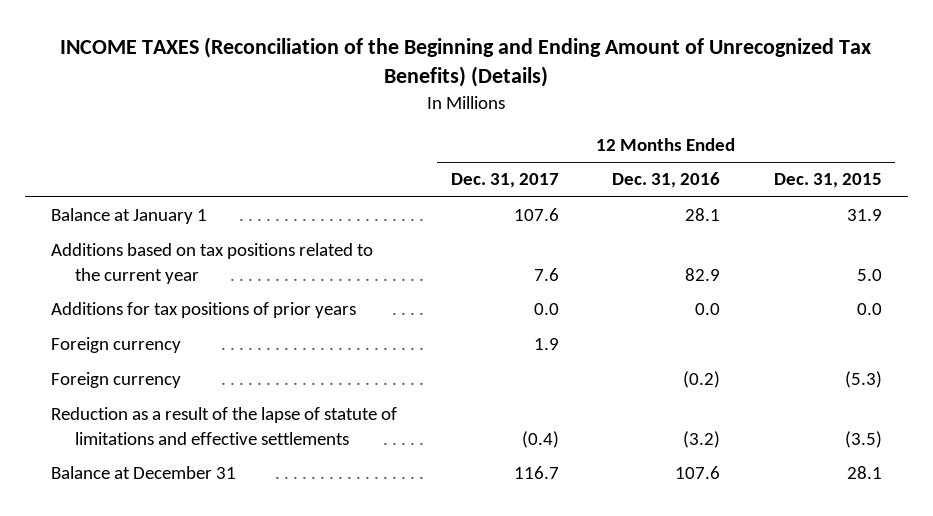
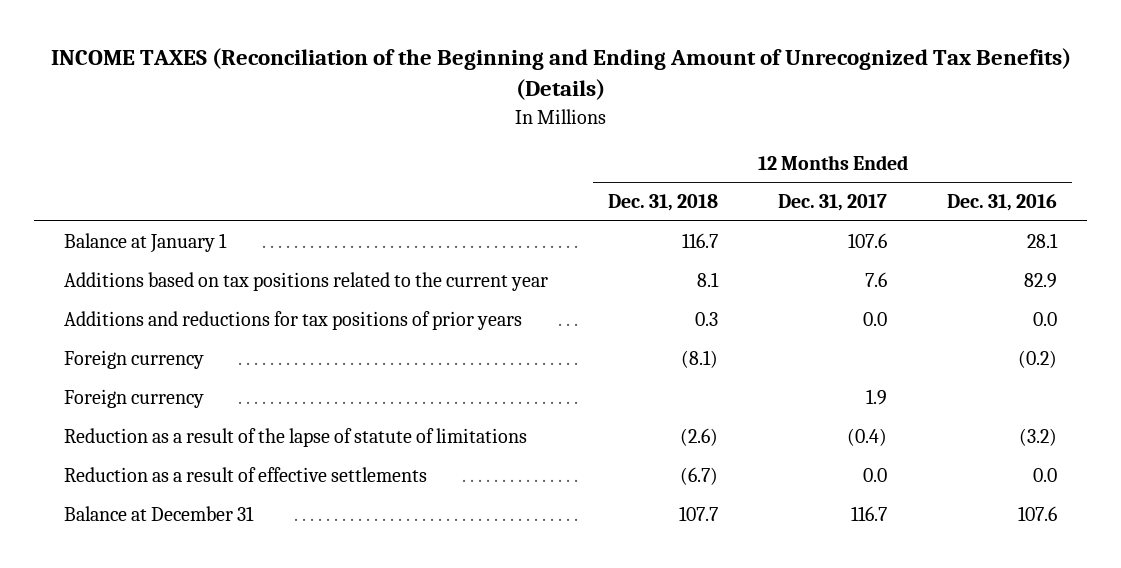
- | 12 Months Ended Dec. 31, 2017 | 12 Months Ended Dec. 31, 2016 | 12 Months Ended Dec. 31, 2015
+ | 12 Months Ended Dec. 31, 2018 | 12 Months Ended Dec. 31, 2017 | 12 Months Ended Dec. 31, 2016
- Additions for tax positions of prior years | 0.0 | 0.0 | 0.0
+ Additions and reductions for tax positions of prior years | 0.3 | 0.0 | 0.0
- Reduction as a result of the lapse of statute of limitations and effective settlements | (0.4) | (3.2) | (3.5)
moved down: Foreign currency | | 1.9 |
+ Reduction as a result of the lapse of statute of limitations | (2.6) | (0.4) | (3.2)
+ Reduction as a result of effective settlements | (6.7) | 0.0 | 0.0

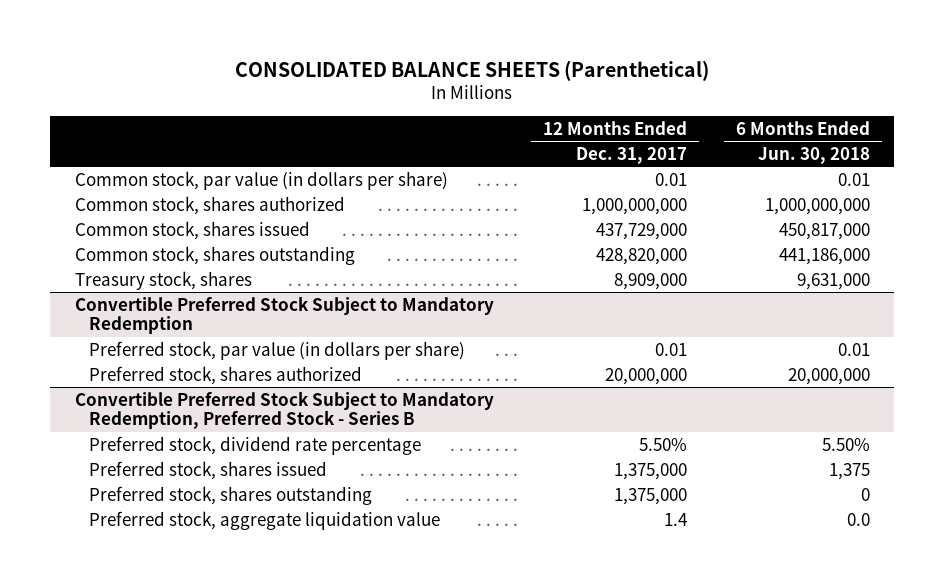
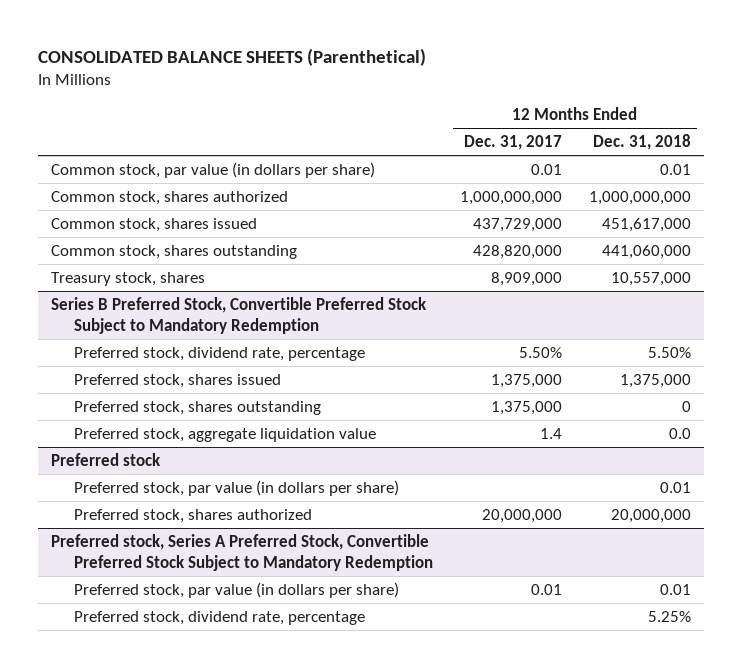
- | 12 Months Ended Dec. 31, 2017 | 6 Months Ended Jun. 30, 2018
+ | 12 Months Ended Dec. 31, 2017 | 12 Months Ended Dec. 31, 2018
- Convertible Preferred Stock Subject to Mandatory Redemption
- Preferred stock, par value (in dollars per share) | 0.01 | 0.01
- Preferred stock, shares authorized | 20,000,000 | 20,000,000
- Convertible Preferred Stock Subject to Mandatory Redemption, Preferred Stock - Series B
- Preferred stock, dividend rate percentage | 5.50% | 5.50%
+ Series B Preferred Stock, Convertible Preferred Stock Subject to Mandatory Redemption
+ Preferred stock, dividend rate, percentage | 5.50% | 5.50%
+ Preferred stock
+ Preferred stock, par value (in dollars per share) | | 0.01
+ Preferred stock, shares authorized | 20,000,000 | 20,000,000
+ Preferred stock, Series A Preferred Stock, Convertible Preferred Stock Subject to Mandatory Redemption
+ Preferred stock, par value (in dollars per share) | 0.01 | 0.01
+ Preferred stock, dividend rate, percentage | | 5.25%

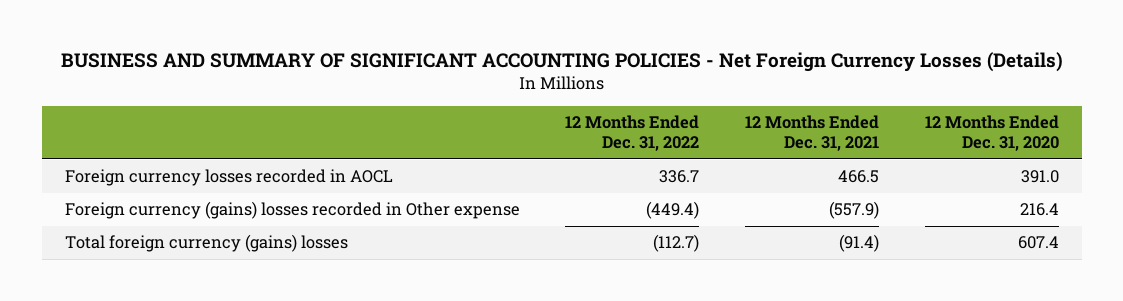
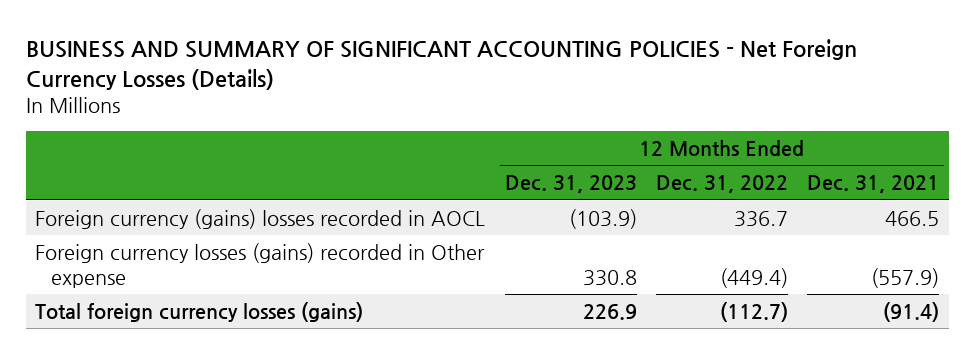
- | 12 Months Ended Dec. 31, 2022 | 12 Months Ended Dec. 31, 2021 | 12 Months Ended Dec. 31, 2020
+ | 12 Months Ended Dec. 31, 2023 | 12 Months Ended Dec. 31, 2022 | 12 Months Ended Dec. 31, 2021
- Foreign currency losses recorded in AOCL | 336.7 | 466.5 | 391.0
- Foreign currency (gains) losses recorded in Other expense | (449.4) | (557.9) | 216.4
- Total foreign currency (gains) losses | (112.7) | (91.4) | 607.4
+ Foreign currency (gains) losses recorded in AOCL | (103.9) | 336.7 | 466.5
+ Foreign currency losses (gains) recorded in Other expense | 330.8 | (449.4) | (557.9)
+ Total foreign currency losses (gains) | 226.9 | (112.7) | (91.4)

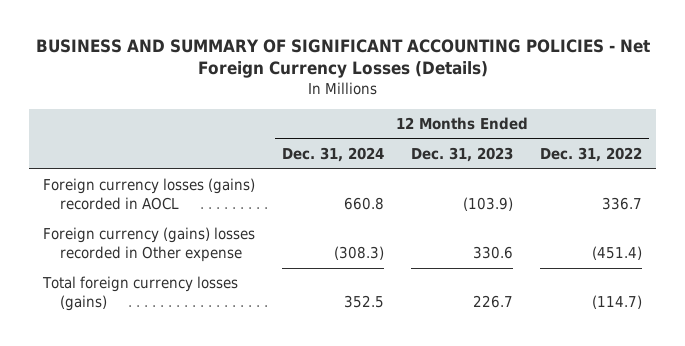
- | 12 Months Ended Dec. 31, 2023 | 12 Months Ended Dec. 31, 2022 | 12 Months Ended Dec. 31, 2021
+ | 12 Months Ended Dec. 31, 2024 | 12 Months Ended Dec. 31, 2023 | 12 Months Ended Dec. 31, 2022
- Foreign currency (gains) losses recorded in AOCL | (103.9) | 336.7 | 466.5
- Foreign currency losses (gains) recorded in Other expense | 330.8 | (449.4) | (557.9)
- Total foreign currency losses (gains) | 226.9 | (112.7) | (91.4)
+ Foreign currency losses (gains) recorded in AOCL | 660.8 | (103.9) | 336.7
+ Foreign currency (gains) losses recorded in Other expense | (308.3) | 330.6 | (451.4)
+ Total foreign currency losses (gains) | 352.5 | 226.7 | (114.7)

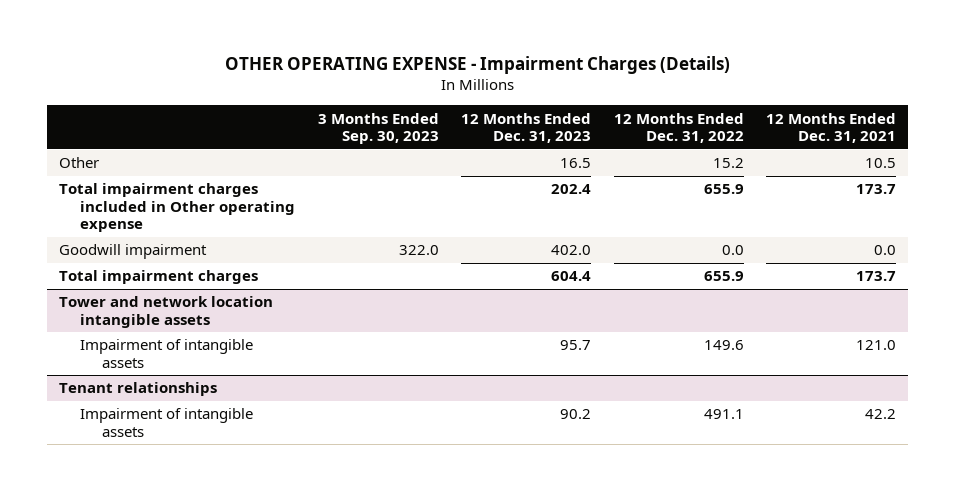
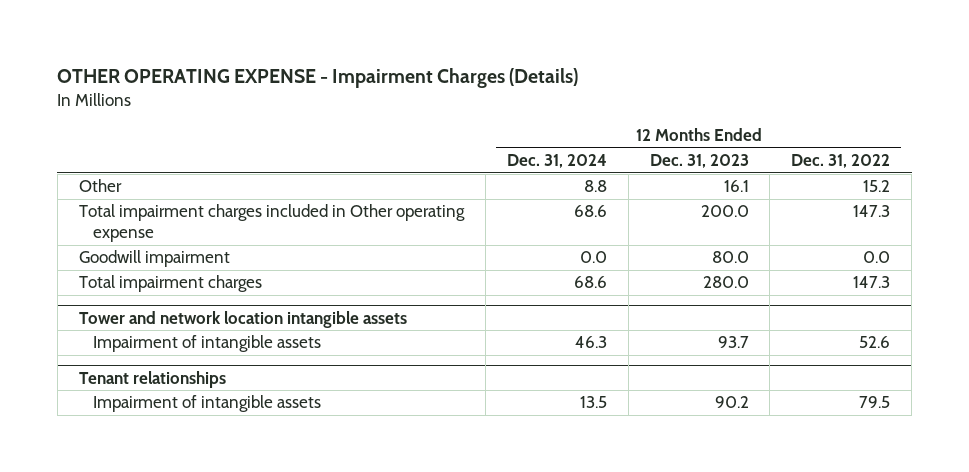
- | 3 Months Ended Sep. 30, 2023 | 12 Months Ended Dec. 31, 2023 | 12 Months Ended Dec. 31, 2022 | 12 Months Ended Dec. 31, 2021
+ | 12 Months Ended Dec. 31, 2024 | 12 Months Ended Dec. 31, 2023 | 12 Months Ended Dec. 31, 2022
- Other | | 16.5 | 15.2 | 10.5
- Total impairment charges included in Other operating expense | | 202.4 | 655.9 | 173.7
- Goodwill impairment | 322.0 | 402.0 | 0.0 | 0.0
- Total impairment charges | | 604.4 | 655.9 | 173.7
+ Other | 8.8 | 16.1 | 15.2
+ Total impairment charges included in Other operating expense | 68.6 | 200.0 | 147.3
+ Goodwill impairment | 0.0 | 80.0 | 0.0
+ Total impairment charges | 68.6 | 280.0 | 147.3
@ Tower and network location intangible assets
- Impairment of intangible assets | | 95.7 | 149.6 | 121.0
+ Impairment of intangible assets | 46.3 | 93.7 | 52.6
@ Tenant relationships
- Impairment of intangible assets | | 90.2 | 491.1 | 42.2
+ Impairment of intangible assets | 13.5 | 90.2 | 79.5

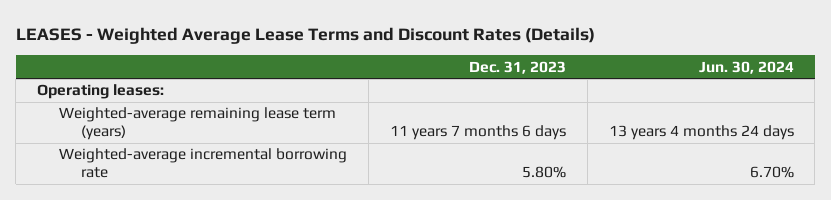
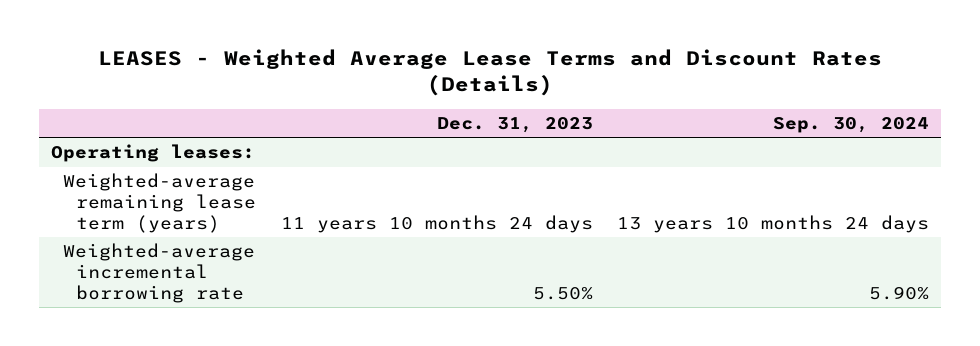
- | Dec. 31, 2023 | Jun. 30, 2024
+ | Dec. 31, 2023 | Sep. 30, 2024
- Weighted-average remaining lease term (years) | 11 years 7 months 6 days | 13 years 4 months 24 days
- Weighted-average incremental borrowing rate | 5.80% | 6.70%
+ Weighted-average remaining lease term (years) | 11 years 10 months 24 days | 13 years 10 months 24 days
+ Weighted-average incremental borrowing rate | 5.50% | 5.90%

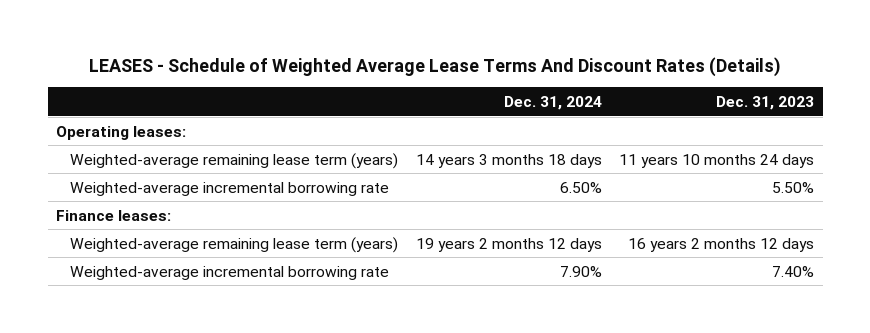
- LEASES - Weighted Average Lease Terms and Discount Rates (Details)
+ LEASES - Schedule of Weighted Average Lease Terms And Discount Rates (Details)
- | Dec. 31, 2023 | Sep. 30, 2024
+ | Dec. 31, 2024 | Dec. 31, 2023
+ Finance leases:
+ Weighted-average remaining lease term (years) | 19 years 2 months 12 days | 16 years 2 months 12 days
+ Weighted-average incremental borrowing rate | 7.90% | 7.40%

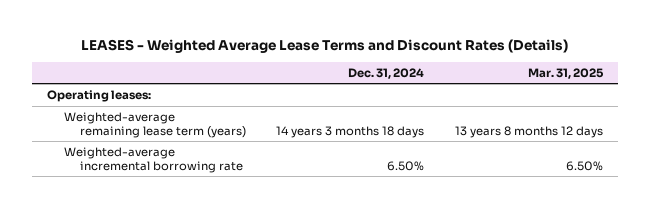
- LEASES - Schedule of Weighted Average Lease Terms And Discount Rates (Details)
+ LEASES - Weighted Average Lease Terms and Discount Rates (Details)
- | Dec. 31, 2024 | Dec. 31, 2023
+ | Dec. 31, 2024 | Mar. 31, 2025
- Finance leases:
- Weighted-average remaining lease term (years) | 19 years 2 months 12 days | 16 years 2 months 12 days
- Weighted-average incremental borrowing rate | 7.90% | 7.40%

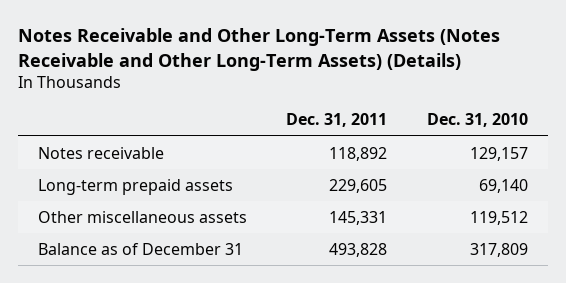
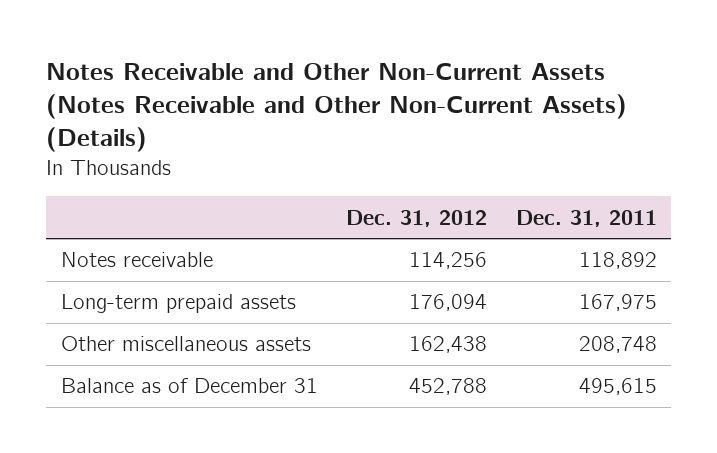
- Notes Receivable and Other Long-Term Assets (Notes Receivable and Other Long-Term Assets) (Details)
+ Notes Receivable and Other Non-Current Assets (Notes Receivable and Other Non-Current Assets) (Details)
- | Dec. 31, 2011 | Dec. 31, 2010
+ | Dec. 31, 2012 | Dec. 31, 2011
- Long-term prepaid assets | 229,605 | 69,140
- Other miscellaneous assets | 145,331 | 119,512
- Balance as of December 31 | 493,828 | 317,809
+ Long-term prepaid assets | 176,094 | 167,975
+ Other miscellaneous assets | 162,438 | 208,748
+ Balance as of December 31 | 452,788 | 495,615

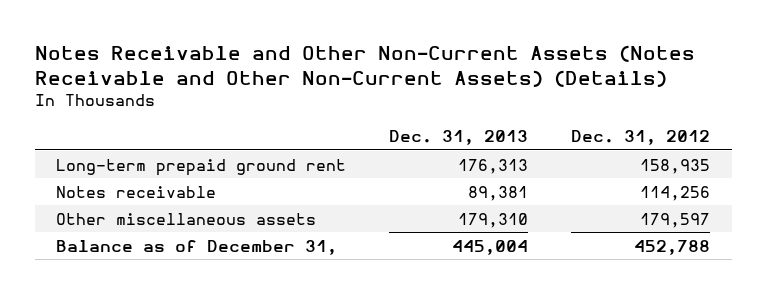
- | Dec. 31, 2012 | Dec. 31, 2011
+ | Dec. 31, 2013 | Dec. 31, 2012
+ Long-term prepaid ground rent | 176,313 | 158,935
- Long-term prepaid assets | 176,094 | 167,975
- Other miscellaneous assets | 162,438 | 208,748
- Balance as of December 31 | 452,788 | 495,615
+ Other miscellaneous assets | 179,310 | 179,597
+ Balance as of December 31, | 445,004 | 452,788

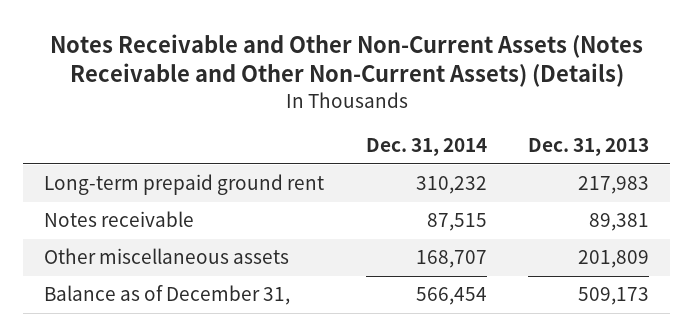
- | Dec. 31, 2013 | Dec. 31, 2012
+ | Dec. 31, 2014 | Dec. 31, 2013
- Long-term prepaid ground rent | 176,313 | 158,935
+ Long-term prepaid ground rent | 310,232 | 217,983
- Other miscellaneous assets | 179,310 | 179,597
- Balance as of December 31, | 445,004 | 452,788
+ Other miscellaneous assets | 168,707 | 201,809
+ Balance as of December 31, | 566,454 | 509,173

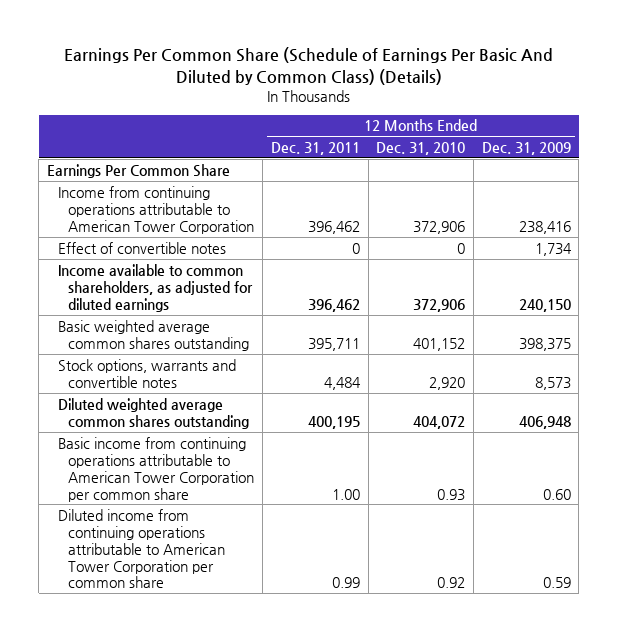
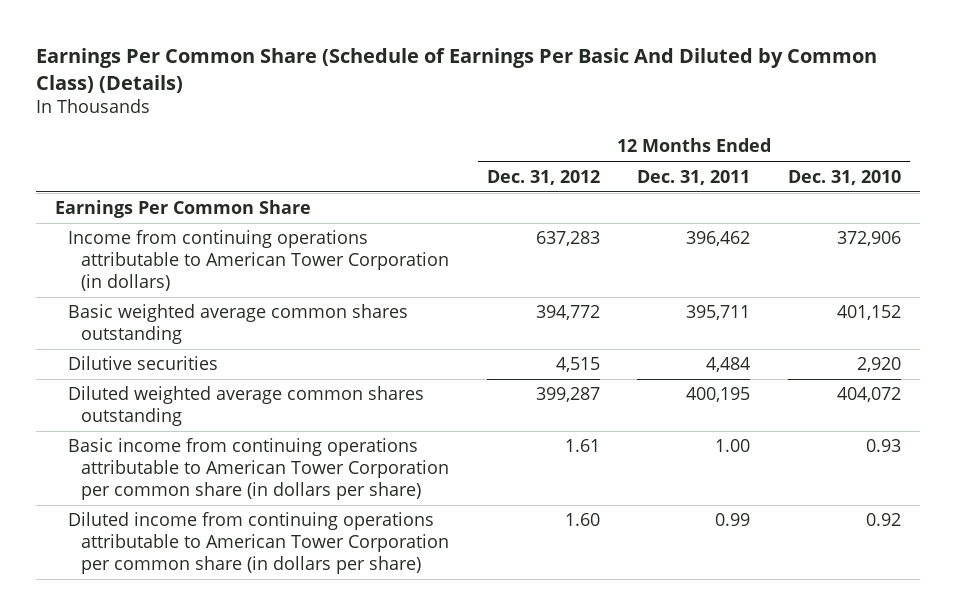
- | 12 Months Ended Dec. 31, 2011 | 12 Months Ended Dec. 31, 2010 | 12 Months Ended Dec. 31, 2009
+ | 12 Months Ended Dec. 31, 2012 | 12 Months Ended Dec. 31, 2011 | 12 Months Ended Dec. 31, 2010
- Income from continuing operations attributable to American Tower Corporation | 396,462 | 372,906 | 238,416
- Effect of convertible notes | 0 | 0 | 1,734
- Income available to common shareholders, as adjusted for diluted earnings | 396,462 | 372,906 | 240,150
+ Income from continuing operations attributable to American Tower Corporation (in dollars) | 637,283 | 396,462 | 372,906
- Stock options, warrants and convertible notes | 4,484 | 2,920 | 8,573
+ Dilutive securities | 4,515 | 4,484 | 2,920
- Basic income from continuing operations attributable to American Tower Corporation per common share | 1.00 | 0.93 | 0.60
- Diluted income from continuing operations attributable to American Tower Corporation per common share | 0.99 | 0.92 | 0.59
+ Basic income from continuing operations attributable to American Tower Corporation per common share (in dollars per share) | 1.61 | 1.00 | 0.93
+ Diluted income from continuing operations attributable to American Tower Corporation per common share (in dollars per share) | 1.60 | 0.99 | 0.92

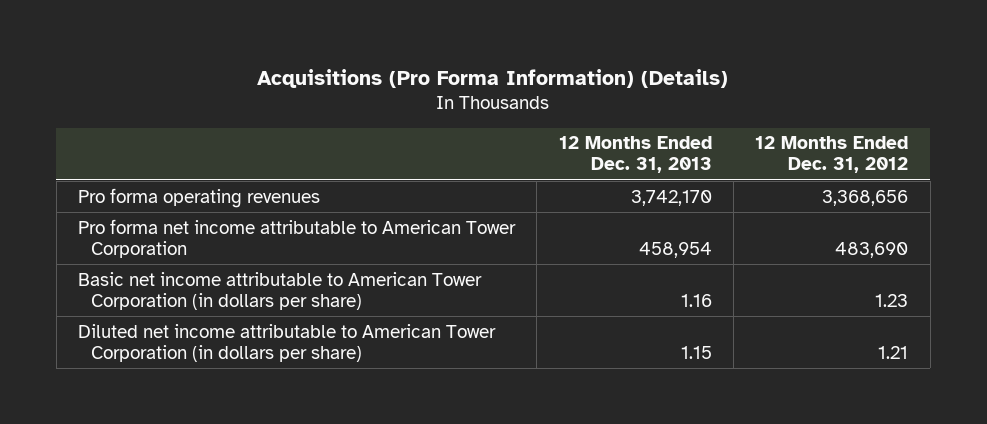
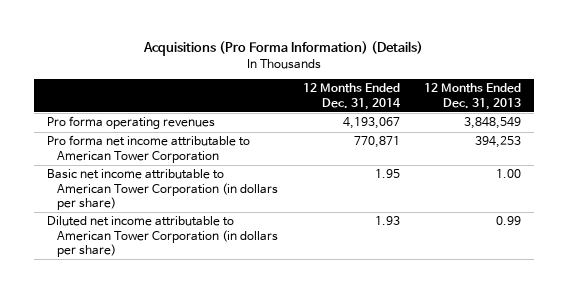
- | 12 Months Ended Dec. 31, 2013 | 12 Months Ended Dec. 31, 2012
+ | 12 Months Ended Dec. 31, 2014 | 12 Months Ended Dec. 31, 2013
- Pro forma operating revenues | 3,742,170 | 3,368,656
- Pro forma net income attributable to American Tower Corporation | 458,954 | 483,690
- Basic net income attributable to American Tower Corporation (in dollars per share) | 1.16 | 1.23
- Diluted net income attributable to American Tower Corporation (in dollars per share) | 1.15 | 1.21
+ Pro forma operating revenues | 4,193,067 | 3,848,549
+ Pro forma net income attributable to American Tower Corporation | 770,871 | 394,253
+ Basic net income attributable to American Tower Corporation (in dollars per share) | 1.95 | 1.00
+ Diluted net income attributable to American Tower Corporation (in dollars per share) | 1.93 | 0.99

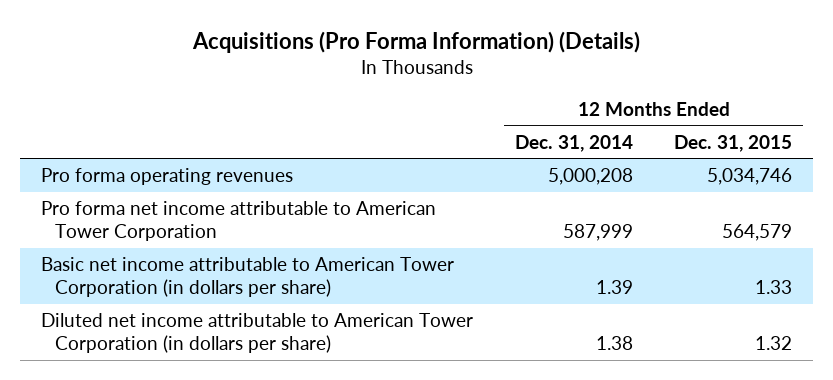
- | 12 Months Ended Dec. 31, 2014 | 12 Months Ended Dec. 31, 2013
+ | 12 Months Ended Dec. 31, 2014 | 12 Months Ended Dec. 31, 2015
- Pro forma operating revenues | 4,193,067 | 3,848,549
- Pro forma net income attributable to American Tower Corporation | 770,871 | 394,253
- Basic net income attributable to American Tower Corporation (in dollars per share) | 1.95 | 1.00
- Diluted net income attributable to American Tower Corporation (in dollars per share) | 1.93 | 0.99
+ Pro forma operating revenues | 5,000,208 | 5,034,746
+ Pro forma net income attributable to American Tower Corporation | 587,999 | 564,579
+ Basic net income attributable to American Tower Corporation (in dollars per share) | 1.39 | 1.33
+ Diluted net income attributable to American Tower Corporation (in dollars per share) | 1.38 | 1.32

